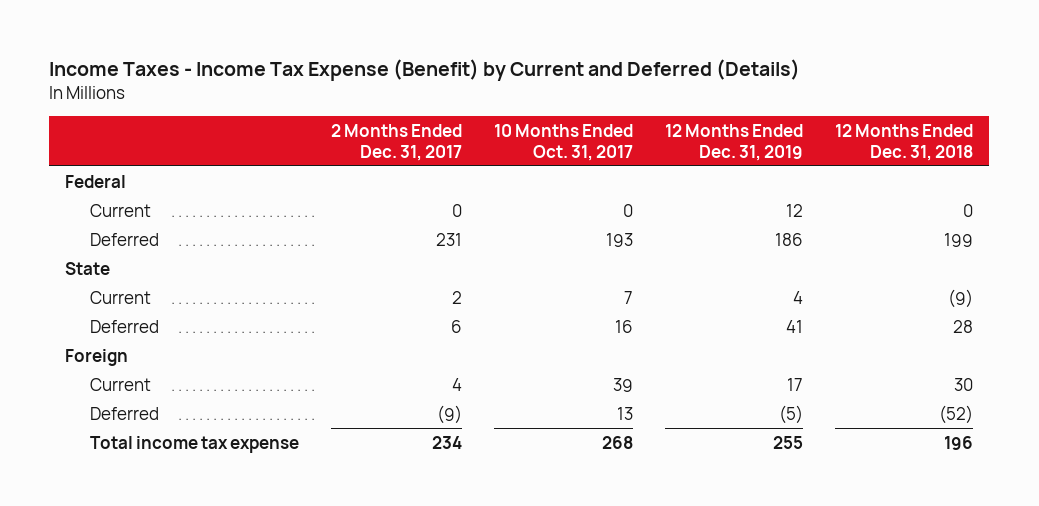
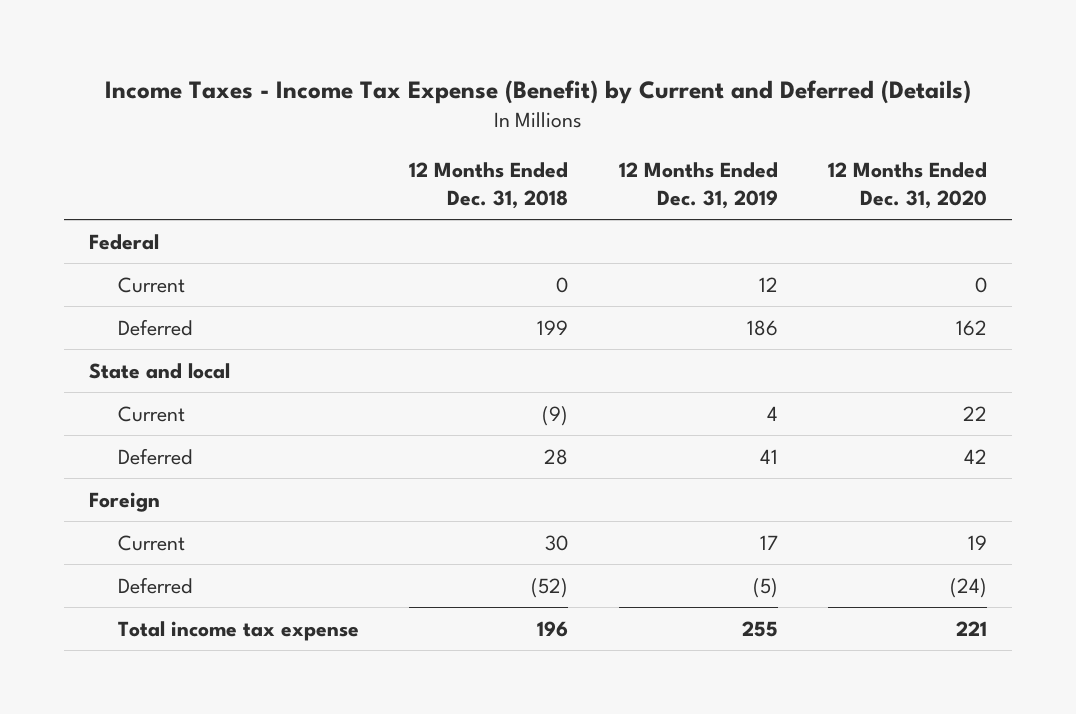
- | 2 Months Ended Dec. 31, 2017 | 10 Months Ended Oct. 31, 2017 | 12 Months Ended Dec. 31, 2019 | 12 Months Ended Dec. 31, 2018
+ | 12 Months Ended Dec. 31, 2018 | 12 Months Ended Dec. 31, 2019 | 12 Months Ended Dec. 31, 2020
- State
+ State and local

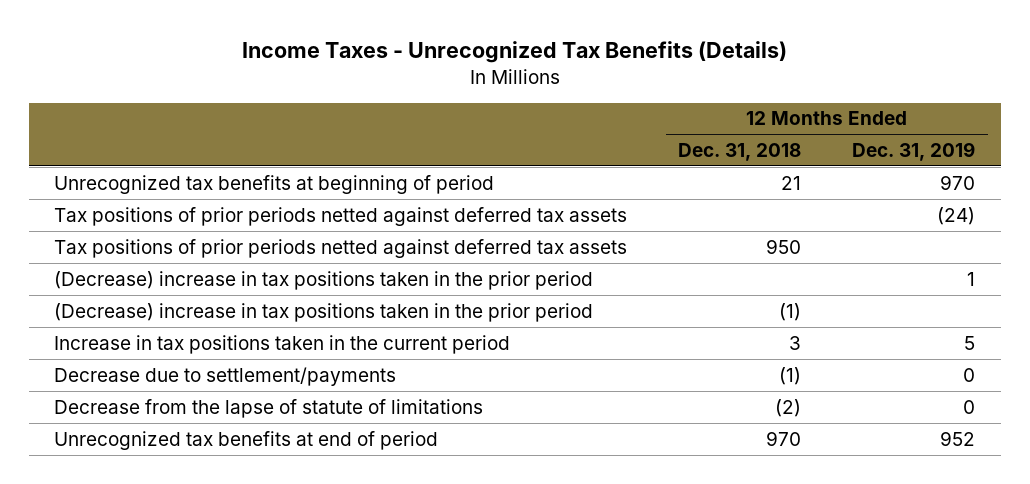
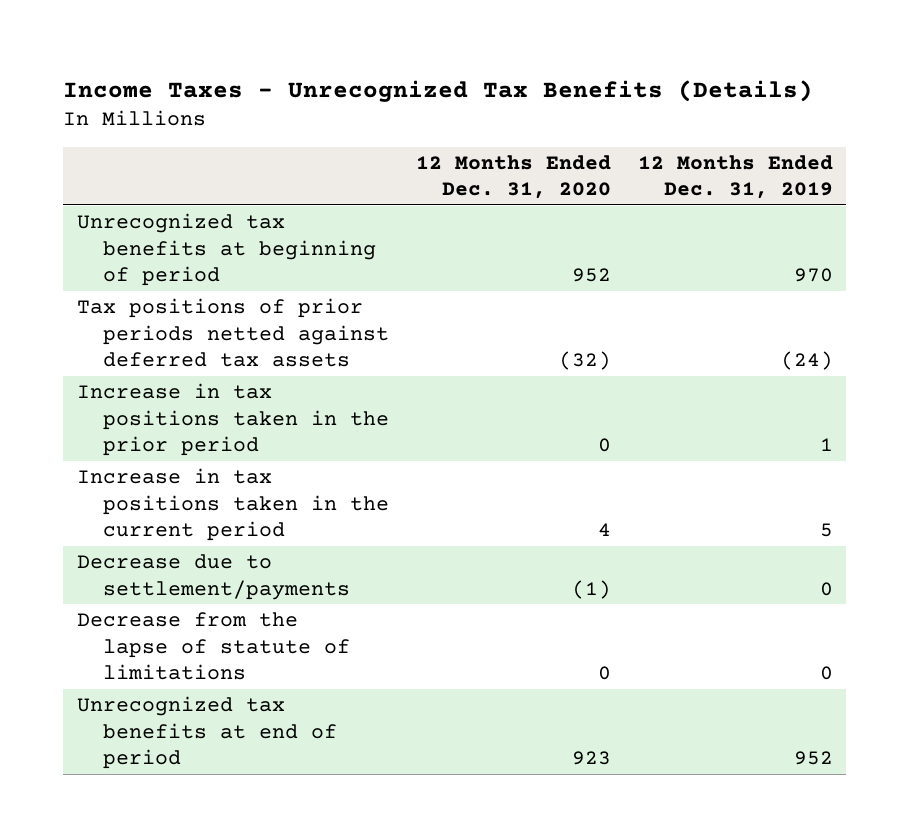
- | 12 Months Ended Dec. 31, 2018 | 12 Months Ended Dec. 31, 2019
+ | 12 Months Ended Dec. 31, 2020 | 12 Months Ended Dec. 31, 2019
- Tax positions of prior periods netted against deferred tax assets | 950 |
- (Decrease) increase in tax positions taken in the prior period | | 1
- (Decrease) increase in tax positions taken in the prior period | (1) |
+ Increase in tax positions taken in the prior period | 0 | 1

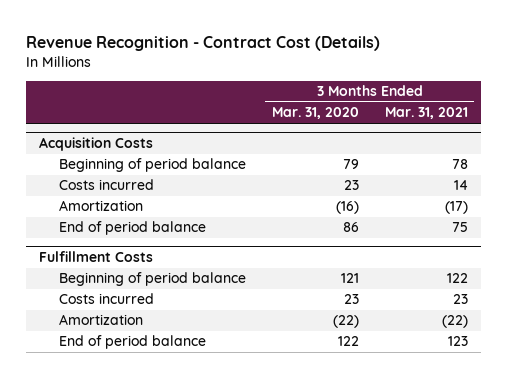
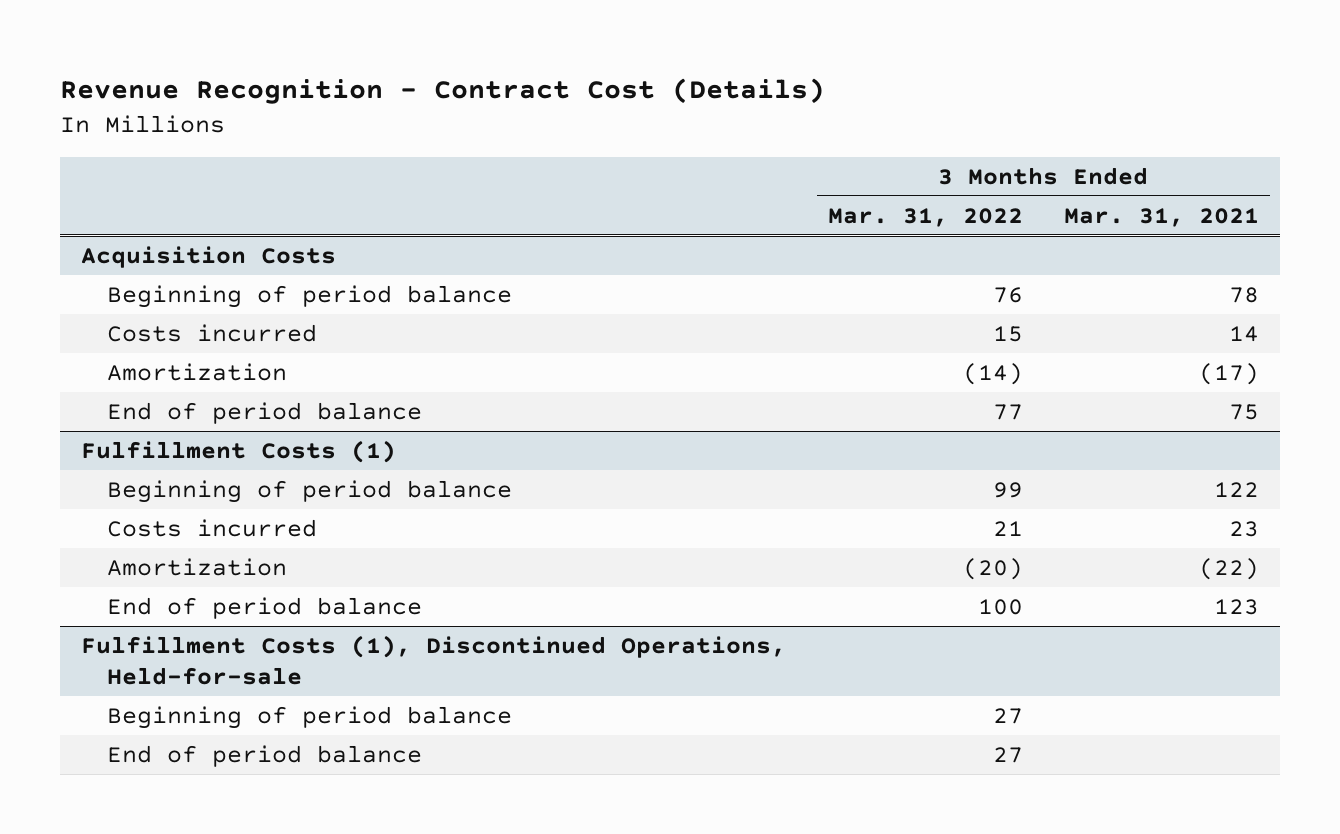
- | 3 Months Ended Mar. 31, 2020 | 3 Months Ended Mar. 31, 2021
+ | 3 Months Ended Mar. 31, 2022 | 3 Months Ended Mar. 31, 2021
- Fulfillment Costs
+ Fulfillment Costs (1)
+ Fulfillment Costs (1), Discontinued Operations, Held-for-sale
+ Beginning of period balance | 27 |
+ End of period balance | 27 |

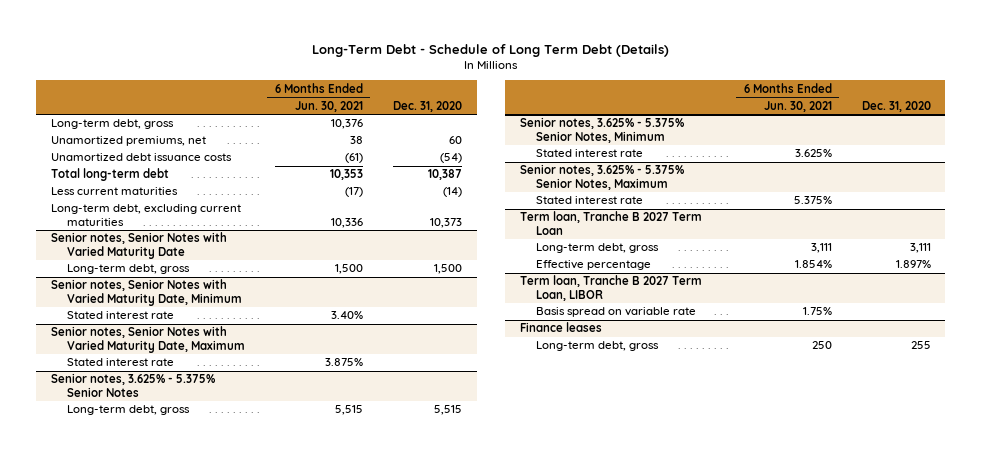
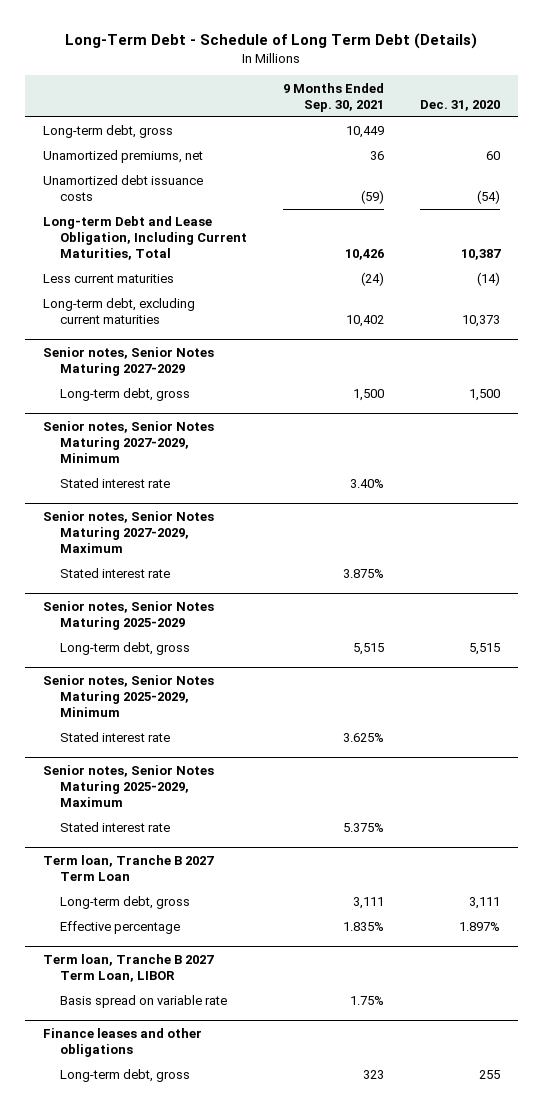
- | 6 Months Ended Jun. 30, 2021 | Dec. 31, 2020
+ | 9 Months Ended Sep. 30, 2021 | Dec. 31, 2020
- Total long-term debt | 10,353 | 10,387
+ Long-term Debt and Lease Obligation, Including Current Maturities, Total | 10,426 | 10,387
- Senior notes, Senior Notes with Varied Maturity Date
+ Senior notes, Senior Notes Maturing 2027-2029
- Senior notes, Senior Notes with Varied Maturity Date, Minimum
+ Senior notes, Senior Notes Maturing 2027-2029, Minimum
- Senior notes, Senior Notes with Varied Maturity Date, Maximum
+ Senior notes, Senior Notes Maturing 2027-2029, Maximum
- Senior notes, 3.625% - 5.375% Senior Notes
+ Senior notes, Senior Notes Maturing 2025-2029
- Senior notes, 3.625% - 5.375% Senior Notes, Minimum
+ Senior notes, Senior Notes Maturing 2025-2029, Minimum
- Senior notes, 3.625% - 5.375% Senior Notes, Maximum
+ Senior notes, Senior Notes Maturing 2025-2029, Maximum
- Finance leases
+ Finance leases and other obligations

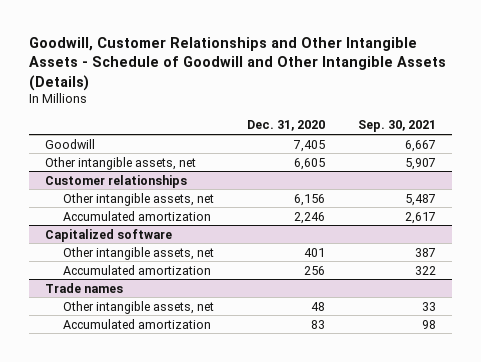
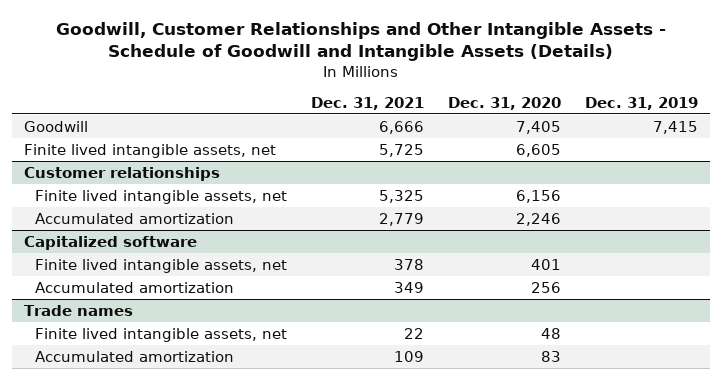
- Goodwill, Customer Relationships and Other Intangible Assets - Schedule of Goodwill and Other Intangible Assets (Details)
+ Goodwill, Customer Relationships and Other Intangible Assets - Schedule of Goodwill and Intangible Assets (Details)
- | Dec. 31, 2020 | Sep. 30, 2021
+ | Dec. 31, 2021 | Dec. 31, 2020 | Dec. 31, 2019
- Other intangible assets, net | 6,605 | 5,907
+ Finite lived intangible assets, net | 5,725 | 6,605 |
@ Customer relationships
- Other intangible assets, net | 6,156 | 5,487
+ Finite lived intangible assets, net | 5,325 | 6,156 |
@ Capitalized software
- Other intangible assets, net | 401 | 387
+ Finite lived intangible assets, net | 378 | 401 |
@ Trade names
- Other intangible assets, net | 48 | 33
+ Finite lived intangible assets, net | 22 | 48 |

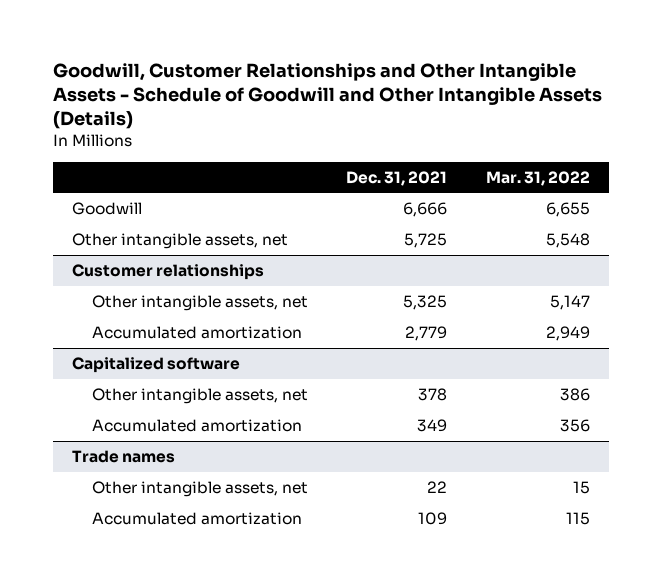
- Goodwill, Customer Relationships and Other Intangible Assets - Schedule of Goodwill and Intangible Assets (Details)
+ Goodwill, Customer Relationships and Other Intangible Assets - Schedule of Goodwill and Other Intangible Assets (Details)
- | Dec. 31, 2021 | Dec. 31, 2020 | Dec. 31, 2019
+ | Dec. 31, 2021 | Mar. 31, 2022
- Finite lived intangible assets, net | 5,725 | 6,605 |
+ Other intangible assets, net | 5,725 | 5,548
@ Customer relationships
- Finite lived intangible assets, net | 5,325 | 6,156 |
+ Other intangible assets, net | 5,325 | 5,147
@ Capitalized software
- Finite lived intangible assets, net | 378 | 401 |
+ Other intangible assets, net | 378 | 386
@ Trade names
- Finite lived intangible assets, net | 22 | 48 |
+ Other intangible assets, net | 22 | 15

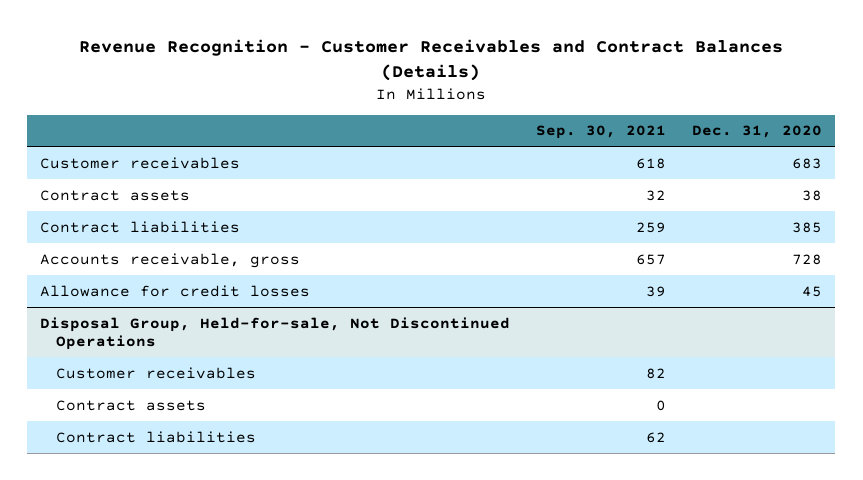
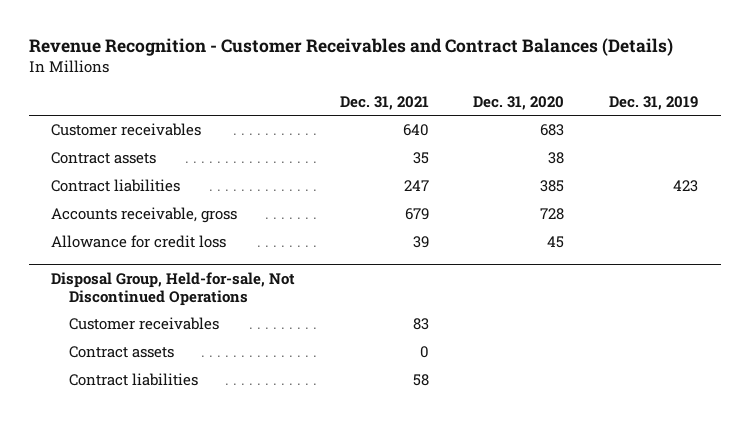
- | Sep. 30, 2021 | Dec. 31, 2020
+ | Dec. 31, 2021 | Dec. 31, 2020 | Dec. 31, 2019
- Allowance for credit losses | 39 | 45
+ Allowance for credit loss | 39 | 45 |

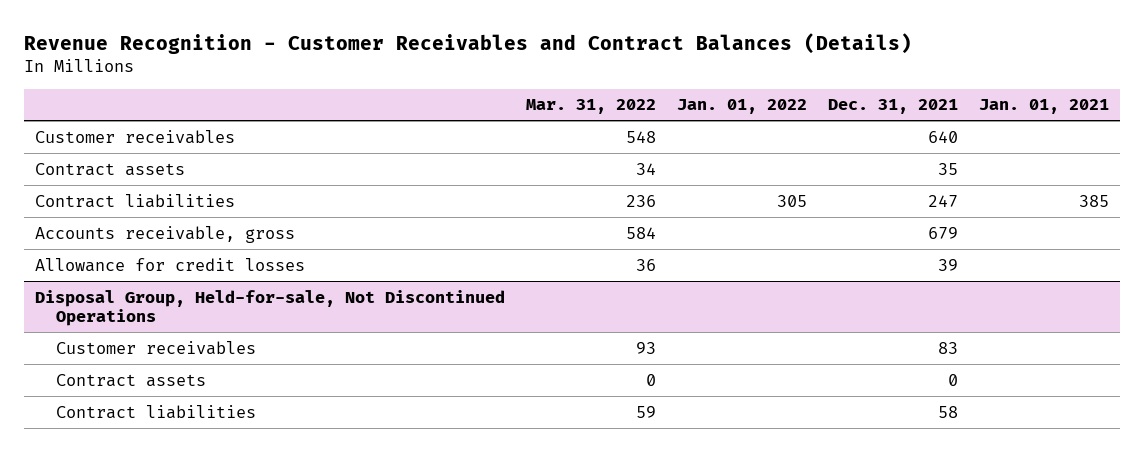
- | Dec. 31, 2021 | Dec. 31, 2020 | Dec. 31, 2019
+ | Mar. 31, 2022 | Jan. 01, 2022 | Dec. 31, 2021 | Jan. 01, 2021
- Allowance for credit loss | 39 | 45 |
+ Allowance for credit losses | 36 | | 39 |

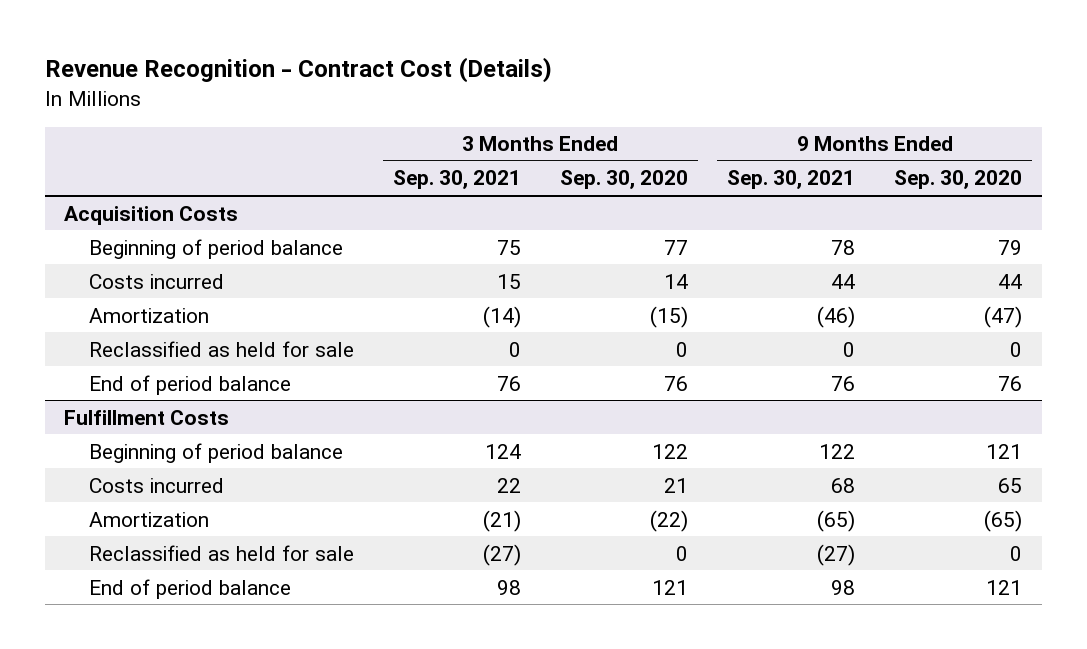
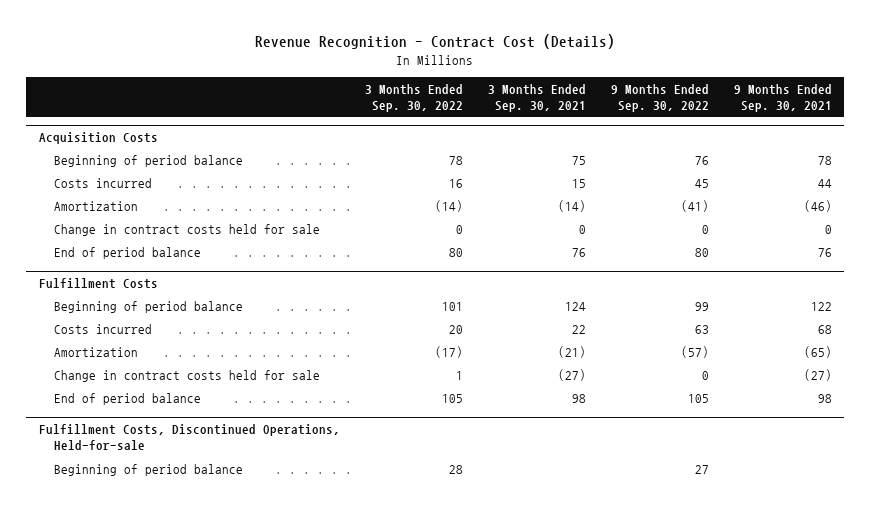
- | 3 Months Ended Sep. 30, 2021 | 3 Months Ended Sep. 30, 2020 | 9 Months Ended Sep. 30, 2021 | 9 Months Ended Sep. 30, 2020
+ | 3 Months Ended Sep. 30, 2022 | 3 Months Ended Sep. 30, 2021 | 9 Months Ended Sep. 30, 2022 | 9 Months Ended Sep. 30, 2021
@ Acquisition Costs
- Reclassified as held for sale | 0 | 0 | 0 | 0
+ Change in contract costs held for sale | 0 | 0 | 0 | 0
@ Fulfillment Costs
- Reclassified as held for sale | (27) | 0 | (27) | 0
+ Change in contract costs held for sale | 1 | (27) | 0 | (27)
+ Fulfillment Costs, Discontinued Operations, Held-for-sale
+ Beginning of period balance | 28 | | 27 |

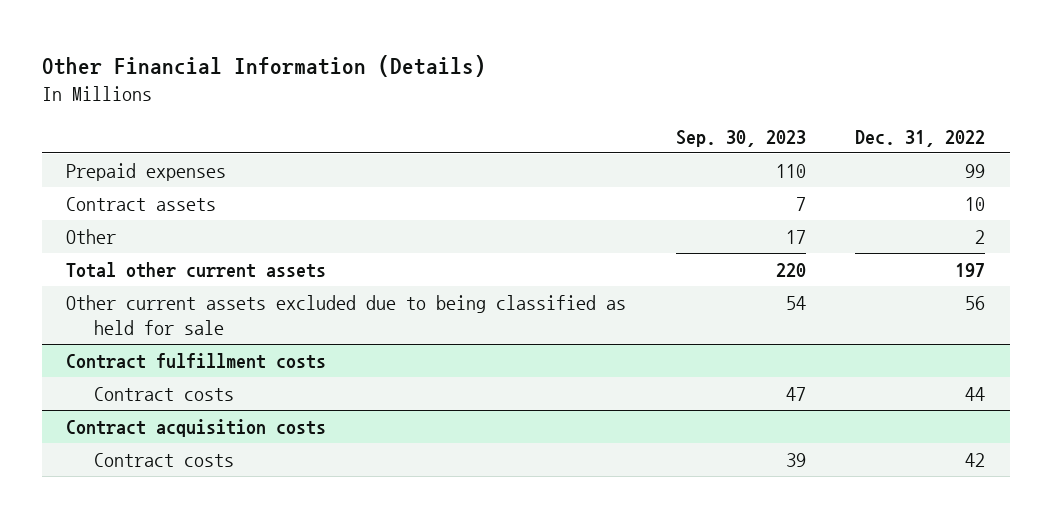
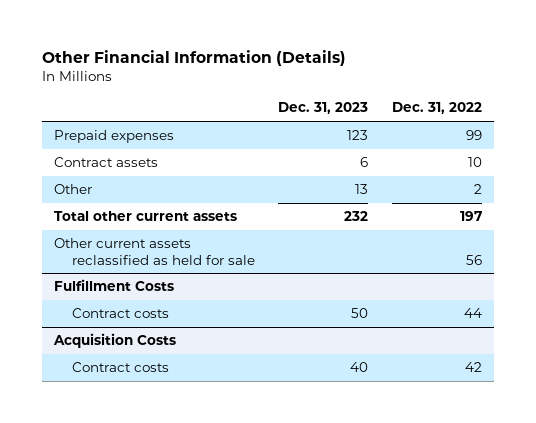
- | Sep. 30, 2023 | Dec. 31, 2022
+ | Dec. 31, 2023 | Dec. 31, 2022
- Other current assets excluded due to being classified as held for sale | 54 | 56
- Contract fulfillment costs
+ Other current assets reclassified as held for sale | | 56
+ Fulfillment Costs
- Contract acquisition costs
+ Acquisition Costs

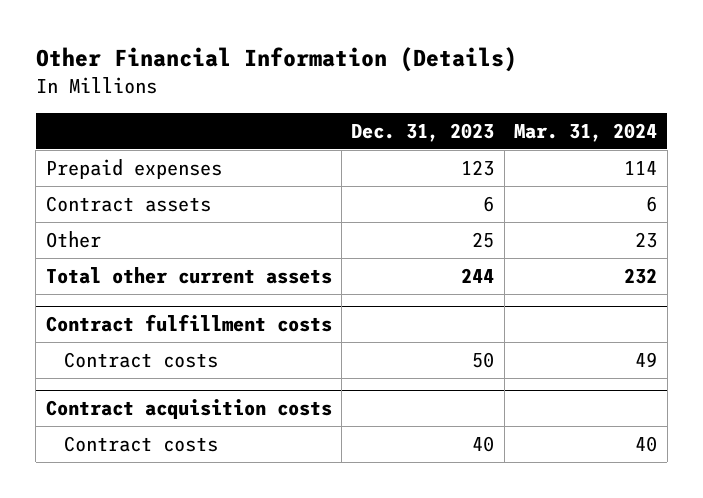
- | Dec. 31, 2023 | Dec. 31, 2022
+ | Dec. 31, 2023 | Mar. 31, 2024
- Other | 13 | 2
- Total other current assets | 232 | 197
- Other current assets reclassified as held for sale | | 56
- Fulfillment Costs
+ Other | 25 | 23
+ Total other current assets | 244 | 232
+ Contract fulfillment costs
- Acquisition Costs
+ Contract acquisition costs

